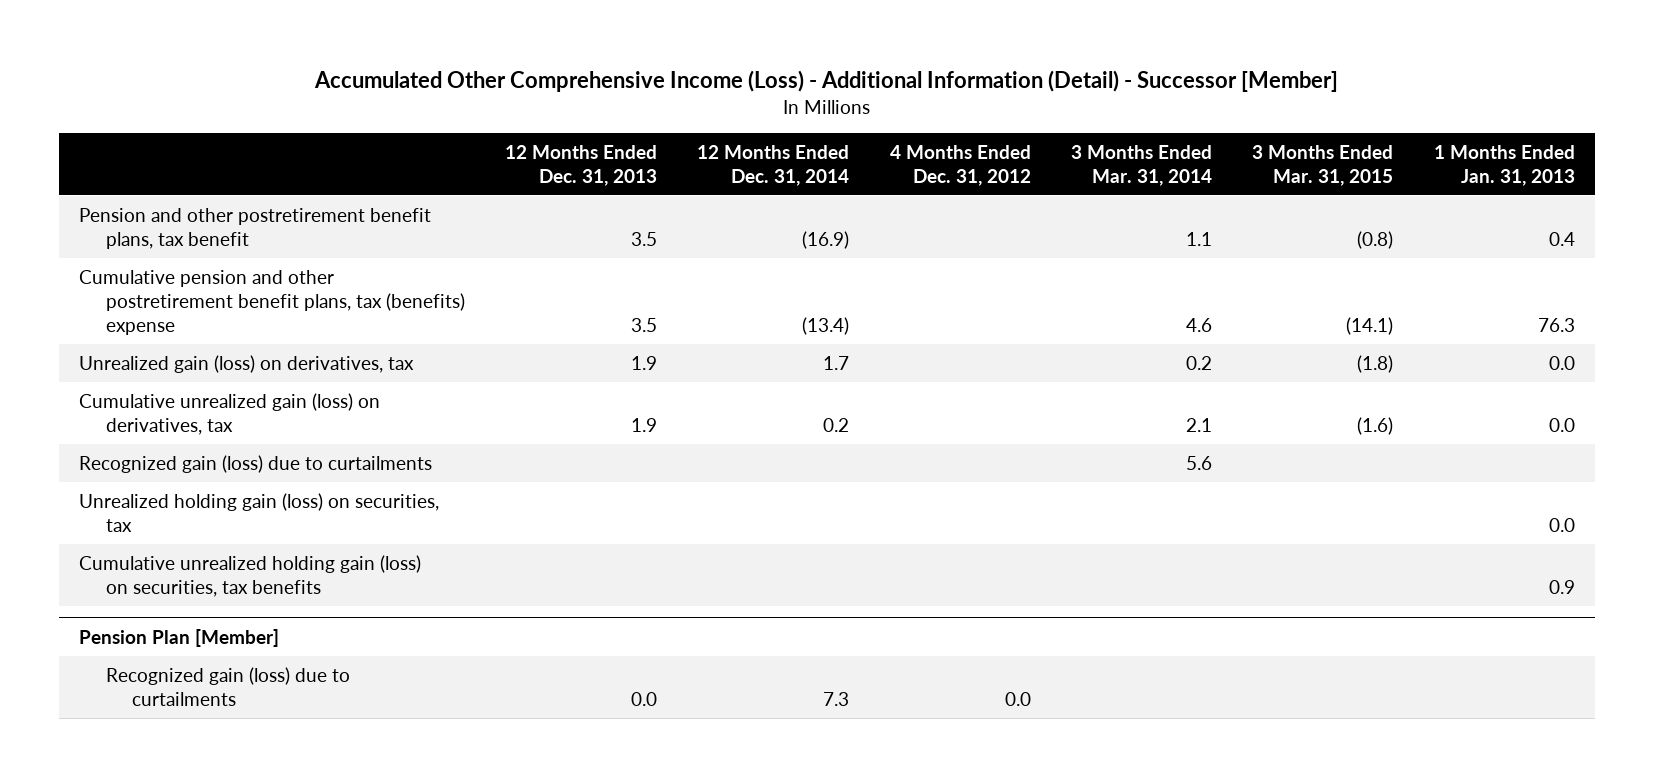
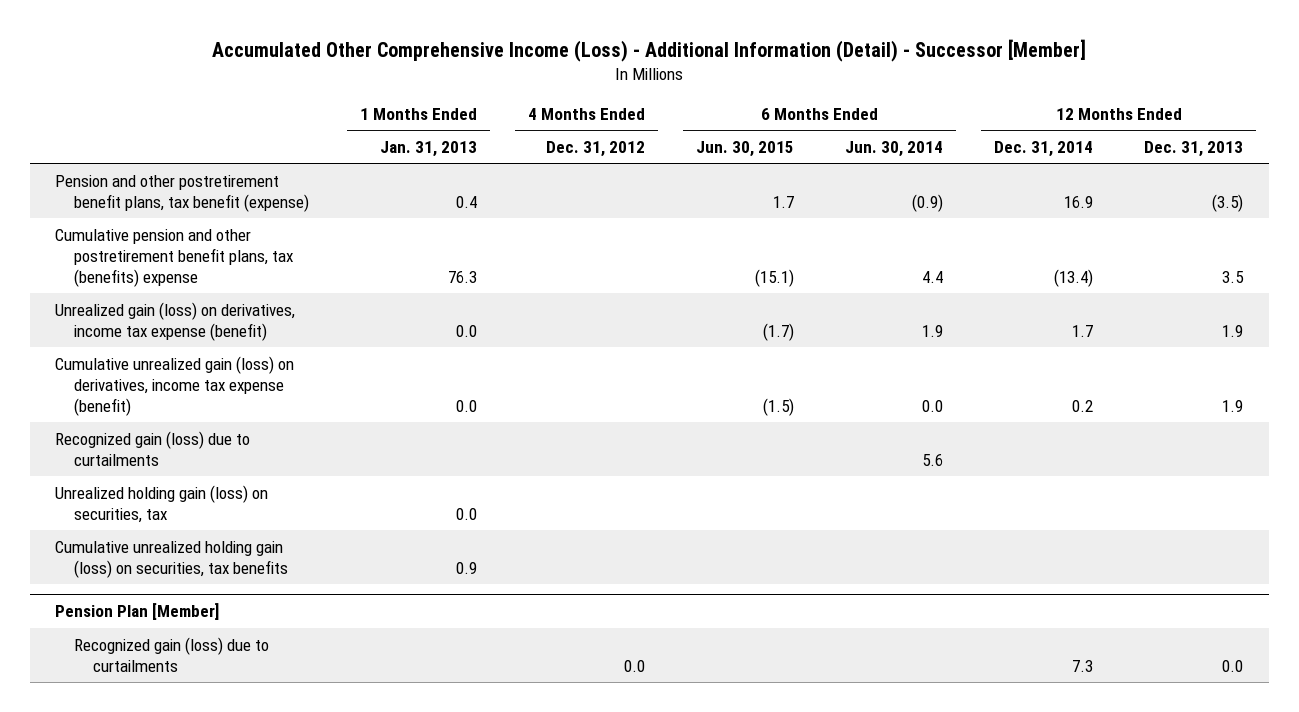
- | 12 Months Ended Dec. 31, 2013 | 12 Months Ended Dec. 31, 2014 | 4 Months Ended Dec. 31, 2012 | 3 Months Ended Mar. 31, 2014 | 3 Months Ended Mar. 31, 2015 | 1 Months Ended Jan. 31, 2013
+ | 1 Months Ended Jan. 31, 2013 | 4 Months Ended Dec. 31, 2012 | 6 Months Ended Jun. 30, 2015 | 6 Months Ended Jun. 30, 2014 | 12 Months Ended Dec. 31, 2014 | 12 Months Ended Dec. 31, 2013
- Pension and other postretirement benefit plans, tax benefit | 3.5 | (16.9) | | 1.1 | (0.8) | 0.4
+ Pension and other postretirement benefit plans, tax benefit (expense) | 0.4 | | 1.7 | (0.9) | 16.9 | (3.5)
- Unrealized gain (loss) on derivatives, tax | 1.9 | 1.7 | | 0.2 | (1.8) | 0.0
- Cumulative unrealized gain (loss) on derivatives, tax | 1.9 | 0.2 | | 2.1 | (1.6) | 0.0
+ Unrealized gain (loss) on derivatives, income tax expense (benefit) | 0.0 | | (1.7) | 1.9 | 1.7 | 1.9
+ Cumulative unrealized gain (loss) on derivatives, income tax expense (benefit) | 0.0 | | (1.5) | 0.0 | 0.2 | 1.9

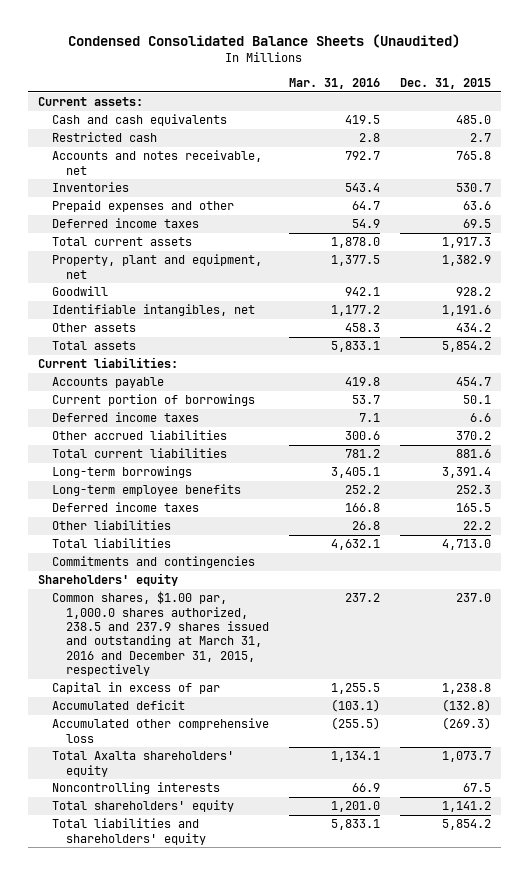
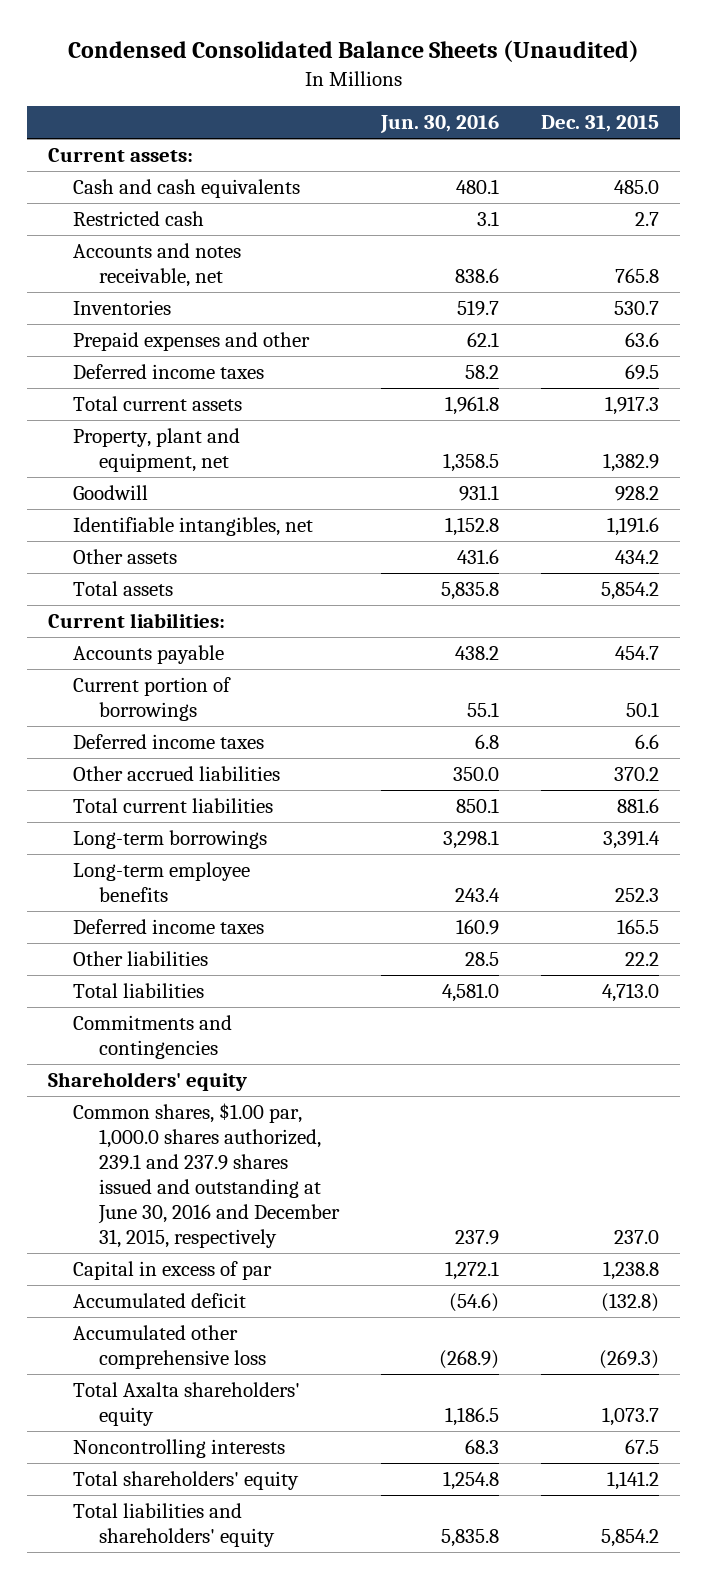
- | Mar. 31, 2016 | Dec. 31, 2015
+ | Jun. 30, 2016 | Dec. 31, 2015
- Common shares, $1.00 par, 1,000.0 shares authorized, 238.5 and 237.9 shares issued and outstanding at March 31, 2016 and December 31, 2015, respectively | 237.2 | 237.0
+ Common shares, $1.00 par, 1,000.0 shares authorized, 239.1 and 237.9 shares issued and outstanding at June 30, 2016 and December 31, 2015, respectively | 237.9 | 237.0

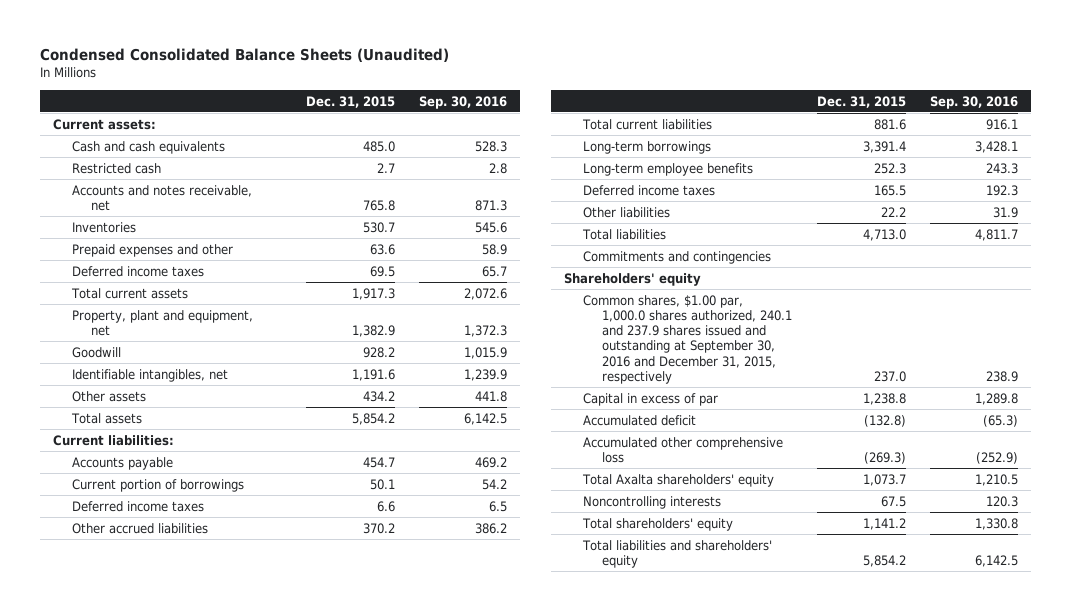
- | Jun. 30, 2016 | Dec. 31, 2015
+ | Dec. 31, 2015 | Sep. 30, 2016
- Common shares, $1.00 par, 1,000.0 shares authorized, 239.1 and 237.9 shares issued and outstanding at June 30, 2016 and December 31, 2015, respectively | 237.9 | 237.0
+ Common shares, $1.00 par, 1,000.0 shares authorized, 240.1 and 237.9 shares issued and outstanding at September 30, 2016 and December 31, 2015, respectively | 237.0 | 238.9

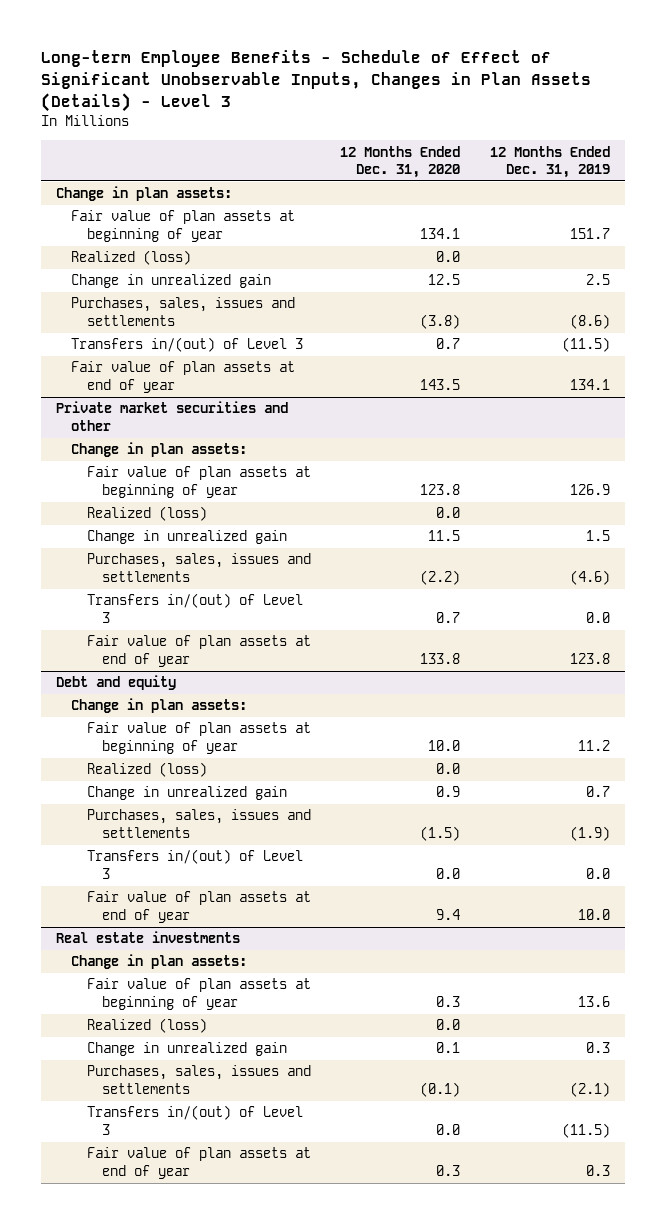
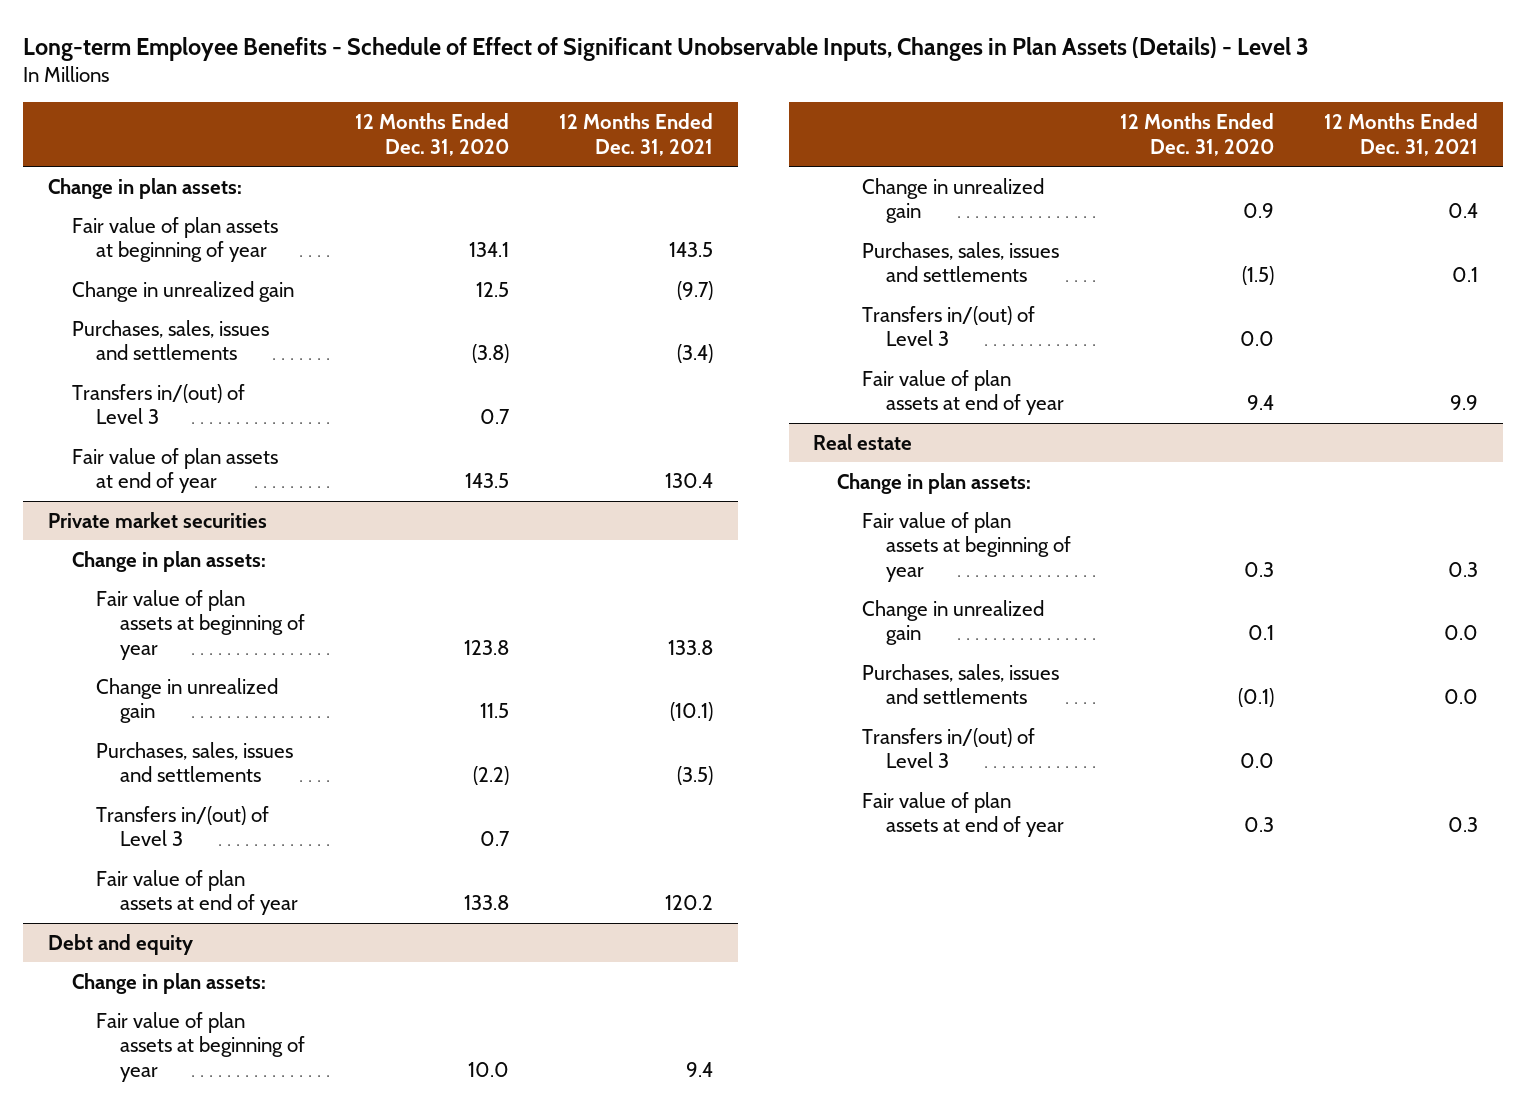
- | 12 Months Ended Dec. 31, 2020 | 12 Months Ended Dec. 31, 2019
+ | 12 Months Ended Dec. 31, 2020 | 12 Months Ended Dec. 31, 2021
- Realized (loss) | 0.0 |
- Private market securities and other
+ Private market securities
- Realized (loss) | 0.0 |
@ Debt and equity
- Realized (loss) | 0.0 |
- Real estate investments
+ Real estate
- Realized (loss) | 0.0 |

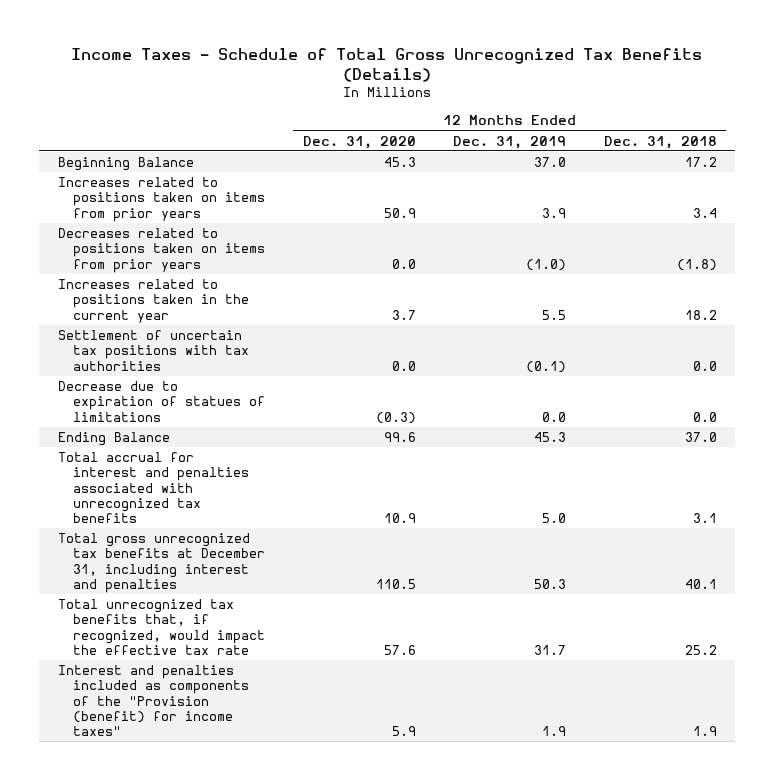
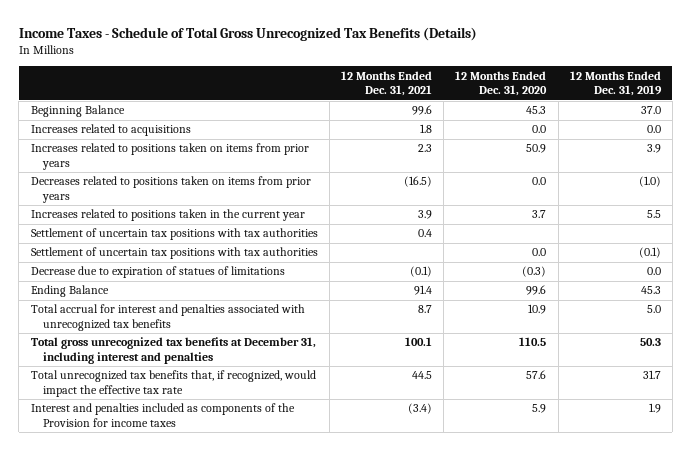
- | 12 Months Ended Dec. 31, 2020 | 12 Months Ended Dec. 31, 2019 | 12 Months Ended Dec. 31, 2018
+ | 12 Months Ended Dec. 31, 2021 | 12 Months Ended Dec. 31, 2020 | 12 Months Ended Dec. 31, 2019
+ Increases related to acquisitions | 1.8 | 0.0 | 0.0
+ Settlement of uncertain tax positions with tax authorities | 0.4 | |
- Interest and penalties included as components of the "Provision (benefit) for income taxes" | 5.9 | 1.9 | 1.9
+ Interest and penalties included as components of the Provision for income taxes | (3.4) | 5.9 | 1.9

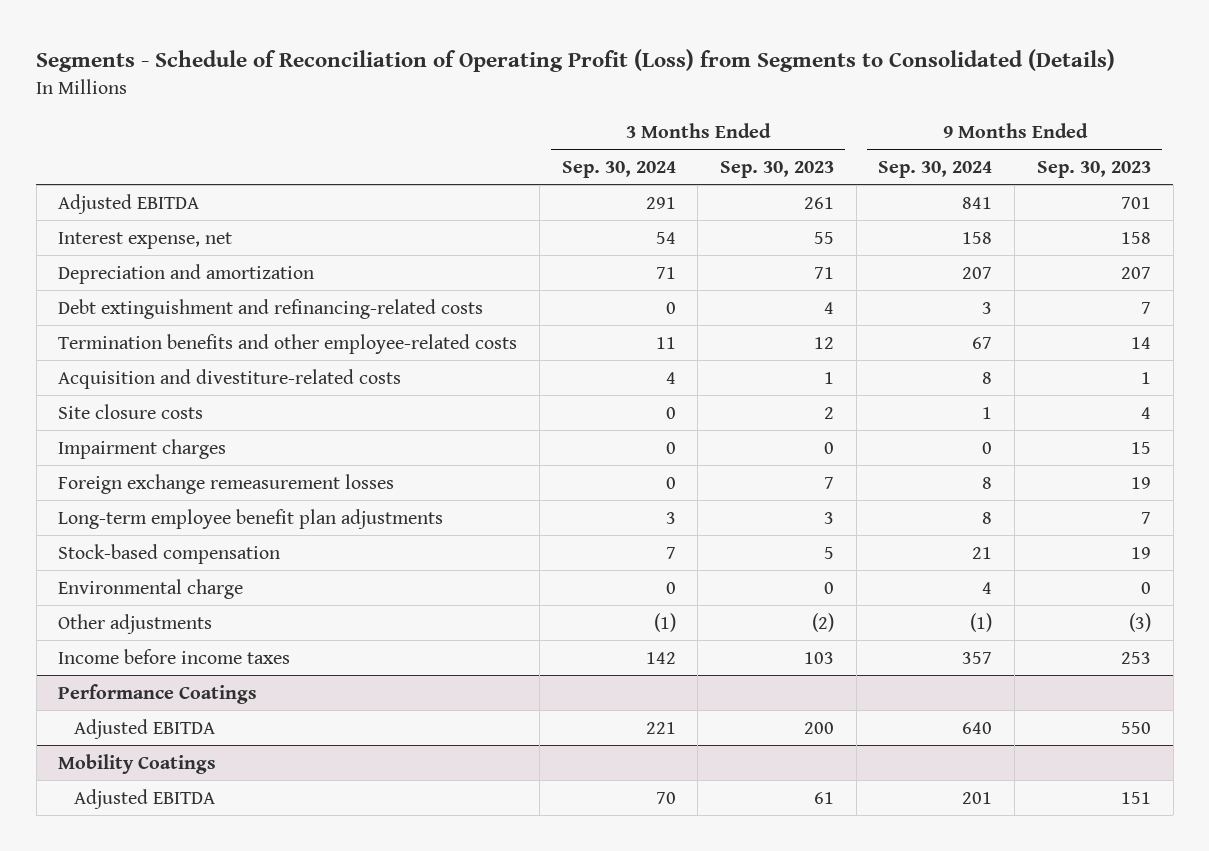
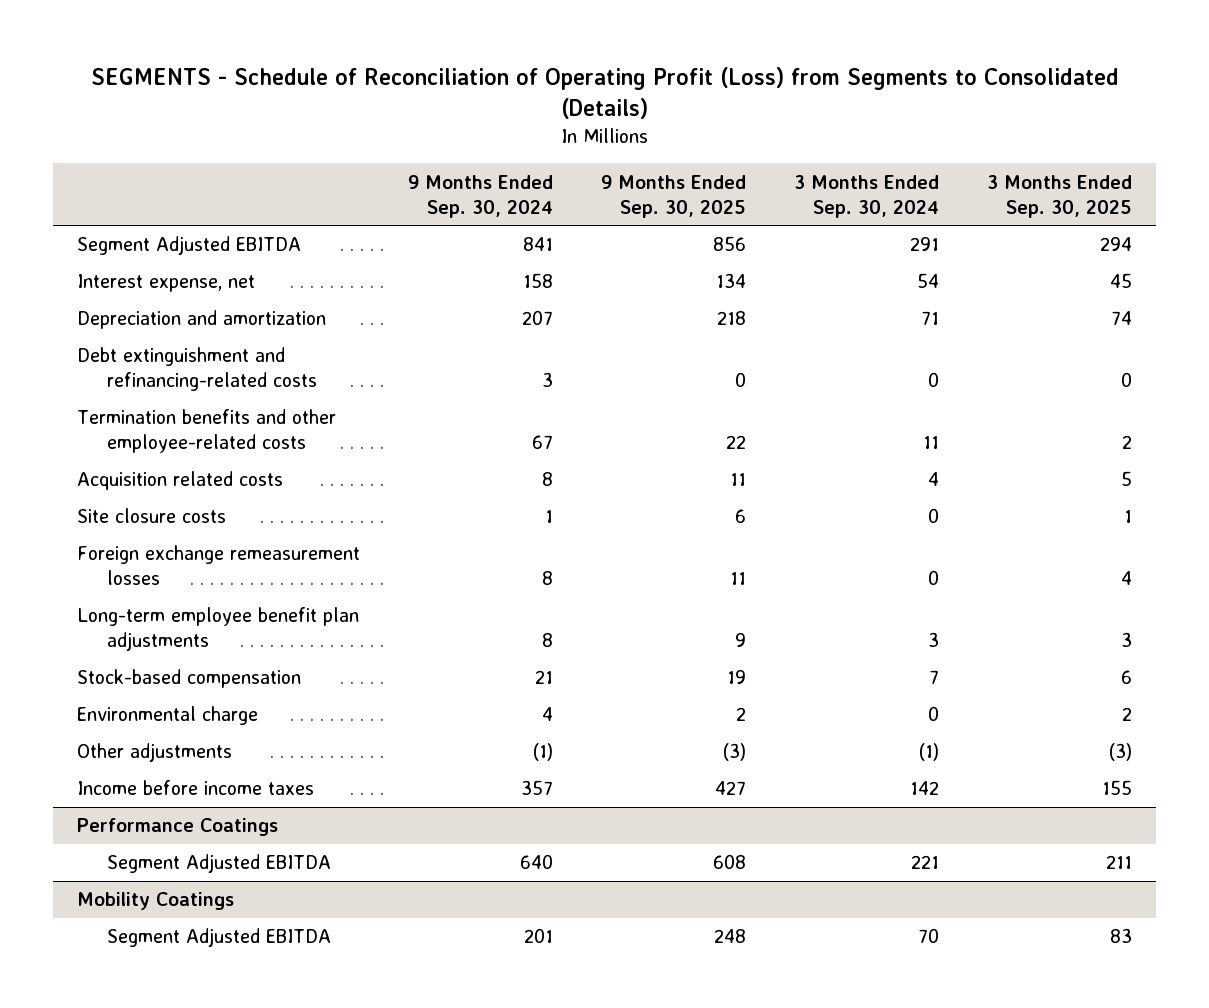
- Segments - Schedule of Reconciliation of Operating Profit (Loss) from Segments to Consolidated (Details)
+ SEGMENTS - Schedule of Reconciliation of Operating Profit (Loss) from Segments to Consolidated (Details)
- | 3 Months Ended Sep. 30, 2024 | 3 Months Ended Sep. 30, 2023 | 9 Months Ended Sep. 30, 2024 | 9 Months Ended Sep. 30, 2023
+ | 9 Months Ended Sep. 30, 2024 | 9 Months Ended Sep. 30, 2025 | 3 Months Ended Sep. 30, 2024 | 3 Months Ended Sep. 30, 2025
- Adjusted EBITDA | 291 | 261 | 841 | 701
+ Segment Adjusted EBITDA | 841 | 856 | 291 | 294
- Acquisition and divestiture-related costs | 4 | 1 | 8 | 1
+ Acquisition related costs | 8 | 11 | 4 | 5
- Impairment charges | 0 | 0 | 0 | 15
@ Performance Coatings
- Adjusted EBITDA | 221 | 200 | 640 | 550
+ Segment Adjusted EBITDA | 640 | 608 | 221 | 211
@ Mobility Coatings
- Adjusted EBITDA | 70 | 61 | 201 | 151
+ Segment Adjusted EBITDA | 201 | 248 | 70 | 83

